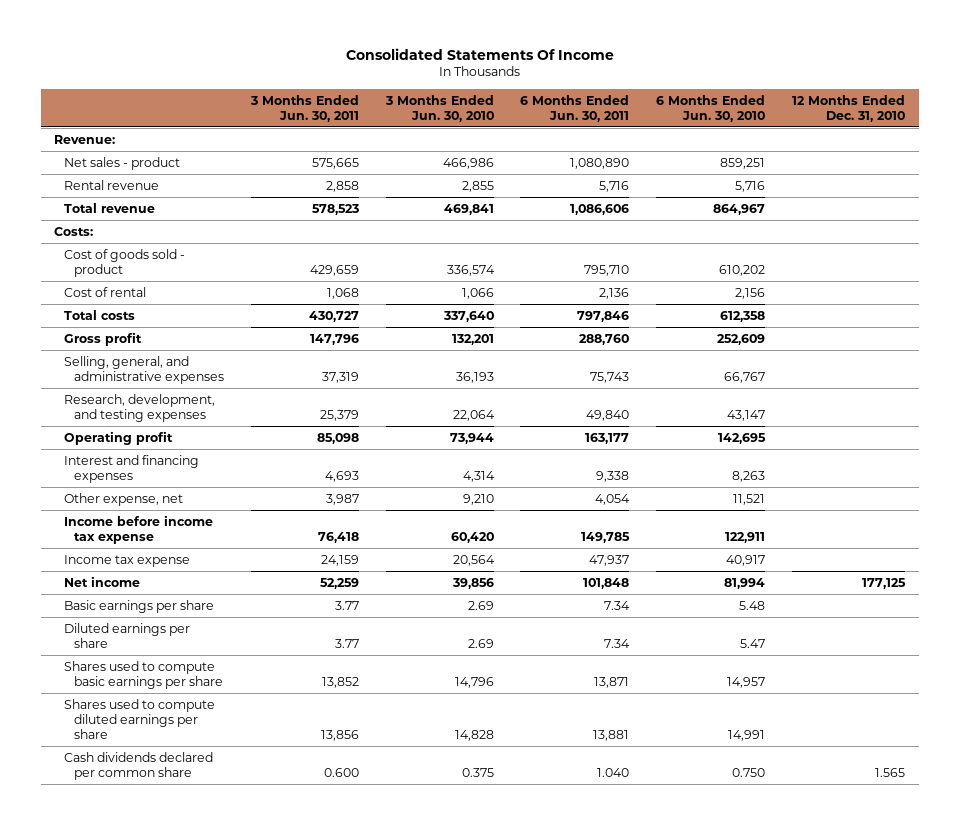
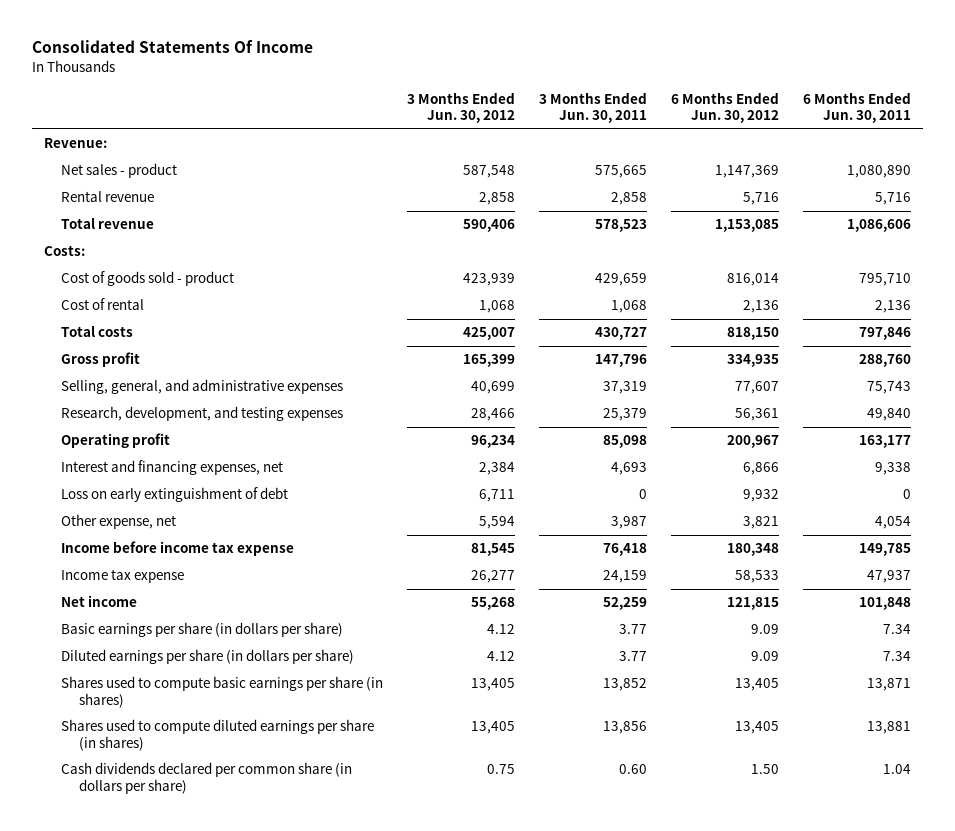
- | 3 Months Ended Jun. 30, 2011 | 3 Months Ended Jun. 30, 2010 | 6 Months Ended Jun. 30, 2011 | 6 Months Ended Jun. 30, 2010 | 12 Months Ended Dec. 31, 2010
+ | 3 Months Ended Jun. 30, 2012 | 3 Months Ended Jun. 30, 2011 | 6 Months Ended Jun. 30, 2012 | 6 Months Ended Jun. 30, 2011
- Interest and financing expenses | 4,693 | 4,314 | 9,338 | 8,263 |
+ Interest and financing expenses, net | 2,384 | 4,693 | 6,866 | 9,338
+ Loss on early extinguishment of debt | 6,711 | 0 | 9,932 | 0
- Basic earnings per share | 3.77 | 2.69 | 7.34 | 5.48 |
- Diluted earnings per share | 3.77 | 2.69 | 7.34 | 5.47 |
- Shares used to compute basic earnings per share | 13,852 | 14,796 | 13,871 | 14,957 |
- Shares used to compute diluted earnings per share | 13,856 | 14,828 | 13,881 | 14,991 |
- Cash dividends declared per common share | 0.600 | 0.375 | 1.040 | 0.750 | 1.565
+ Basic earnings per share (in dollars per share) | 4.12 | 3.77 | 9.09 | 7.34
+ Diluted earnings per share (in dollars per share) | 4.12 | 3.77 | 9.09 | 7.34
+ Shares used to compute basic earnings per share (in shares) | 13,405 | 13,852 | 13,405 | 13,871
+ Shares used to compute diluted earnings per share (in shares) | 13,405 | 13,856 | 13,405 | 13,881
+ Cash dividends declared per common share (in dollars per share) | 0.75 | 0.60 | 1.50 | 1.04

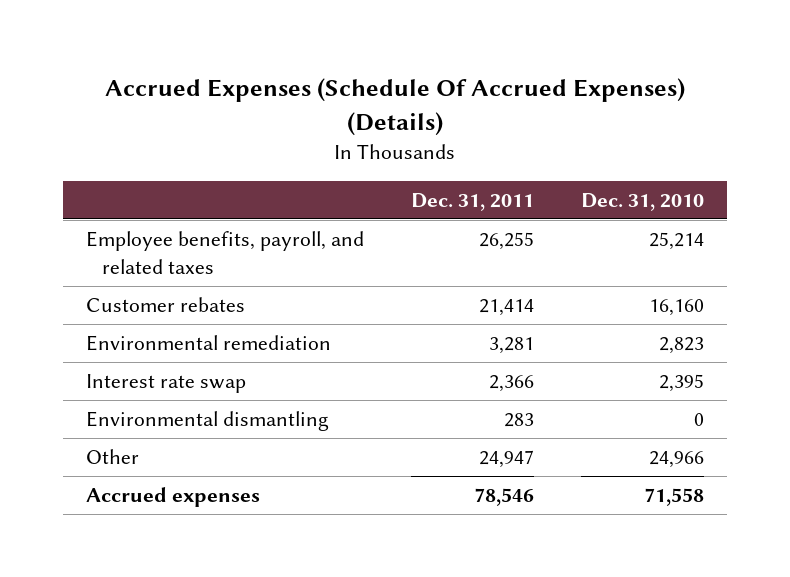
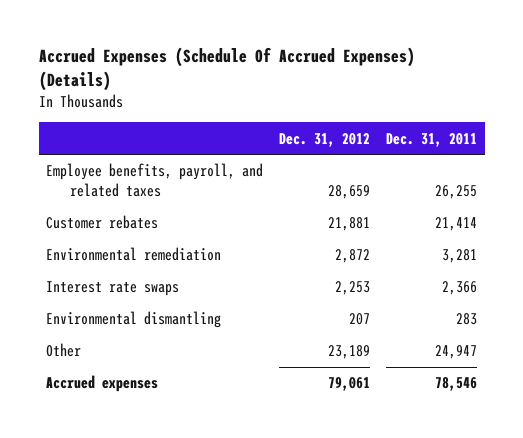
- | Dec. 31, 2011 | Dec. 31, 2010
+ | Dec. 31, 2012 | Dec. 31, 2011
- Interest rate swap | 2,366 | 2,395
+ Interest rate swaps | 2,253 | 2,366

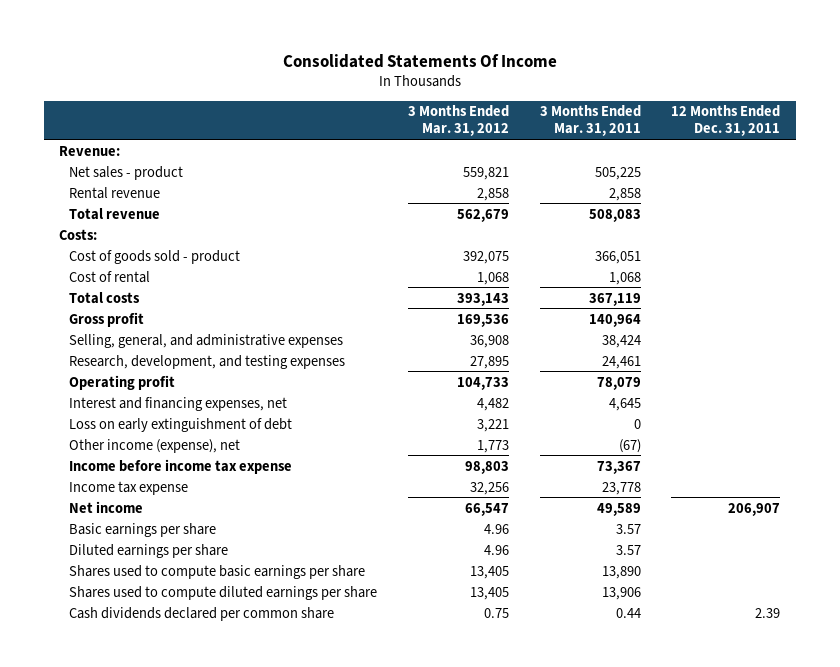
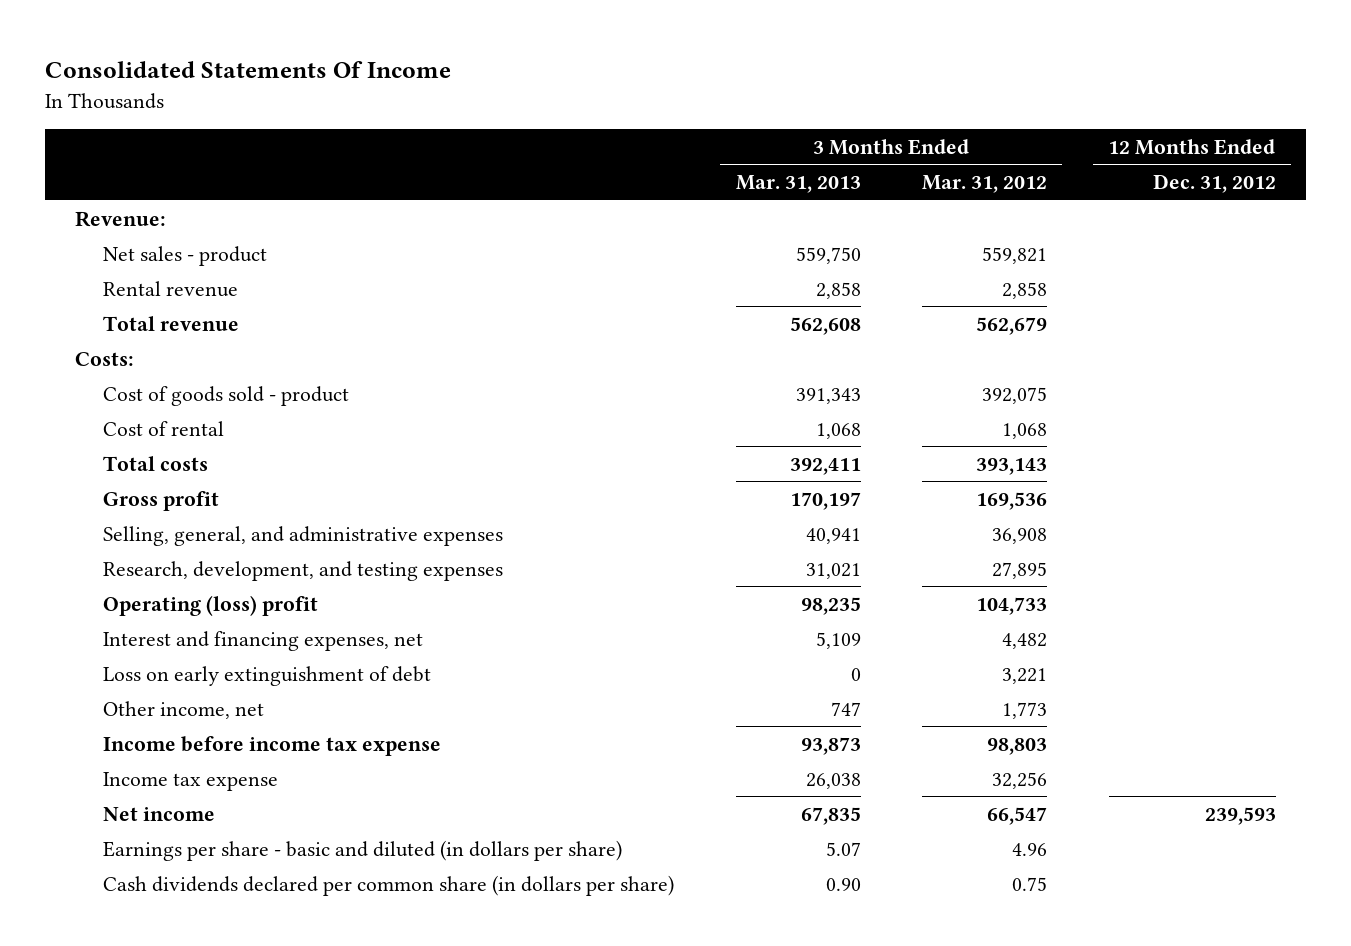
- | 3 Months Ended Mar. 31, 2012 | 3 Months Ended Mar. 31, 2011 | 12 Months Ended Dec. 31, 2011
+ | 3 Months Ended Mar. 31, 2013 | 3 Months Ended Mar. 31, 2012 | 12 Months Ended Dec. 31, 2012
- Operating profit | 104,733 | 78,079 |
+ Operating (loss) profit | 98,235 | 104,733 |
- Other income (expense), net | 1,773 | (67) |
+ Other income, net | 747 | 1,773 |
- Basic earnings per share | 4.96 | 3.57 |
- Diluted earnings per share | 4.96 | 3.57 |
- Shares used to compute basic earnings per share | 13,405 | 13,890 |
- Shares used to compute diluted earnings per share | 13,405 | 13,906 |
- Cash dividends declared per common share | 0.75 | 0.44 | 2.39
+ Earnings per share - basic and diluted (in dollars per share) | 5.07 | 4.96 |
+ Cash dividends declared per common share (in dollars per share) | 0.90 | 0.75 |

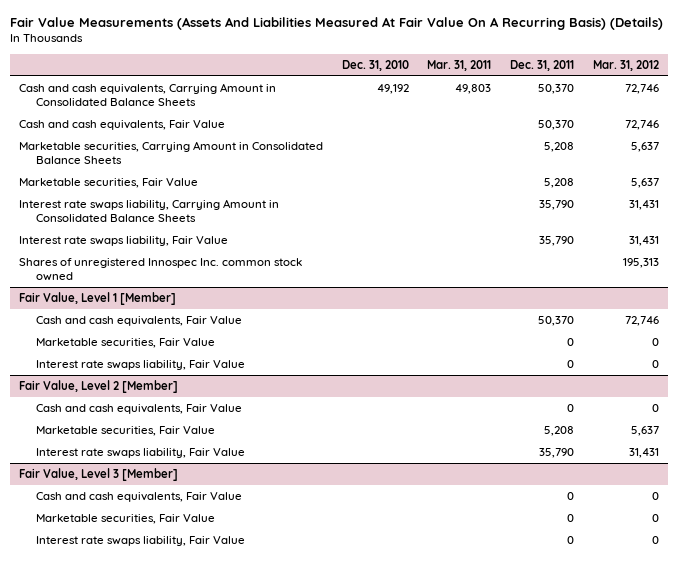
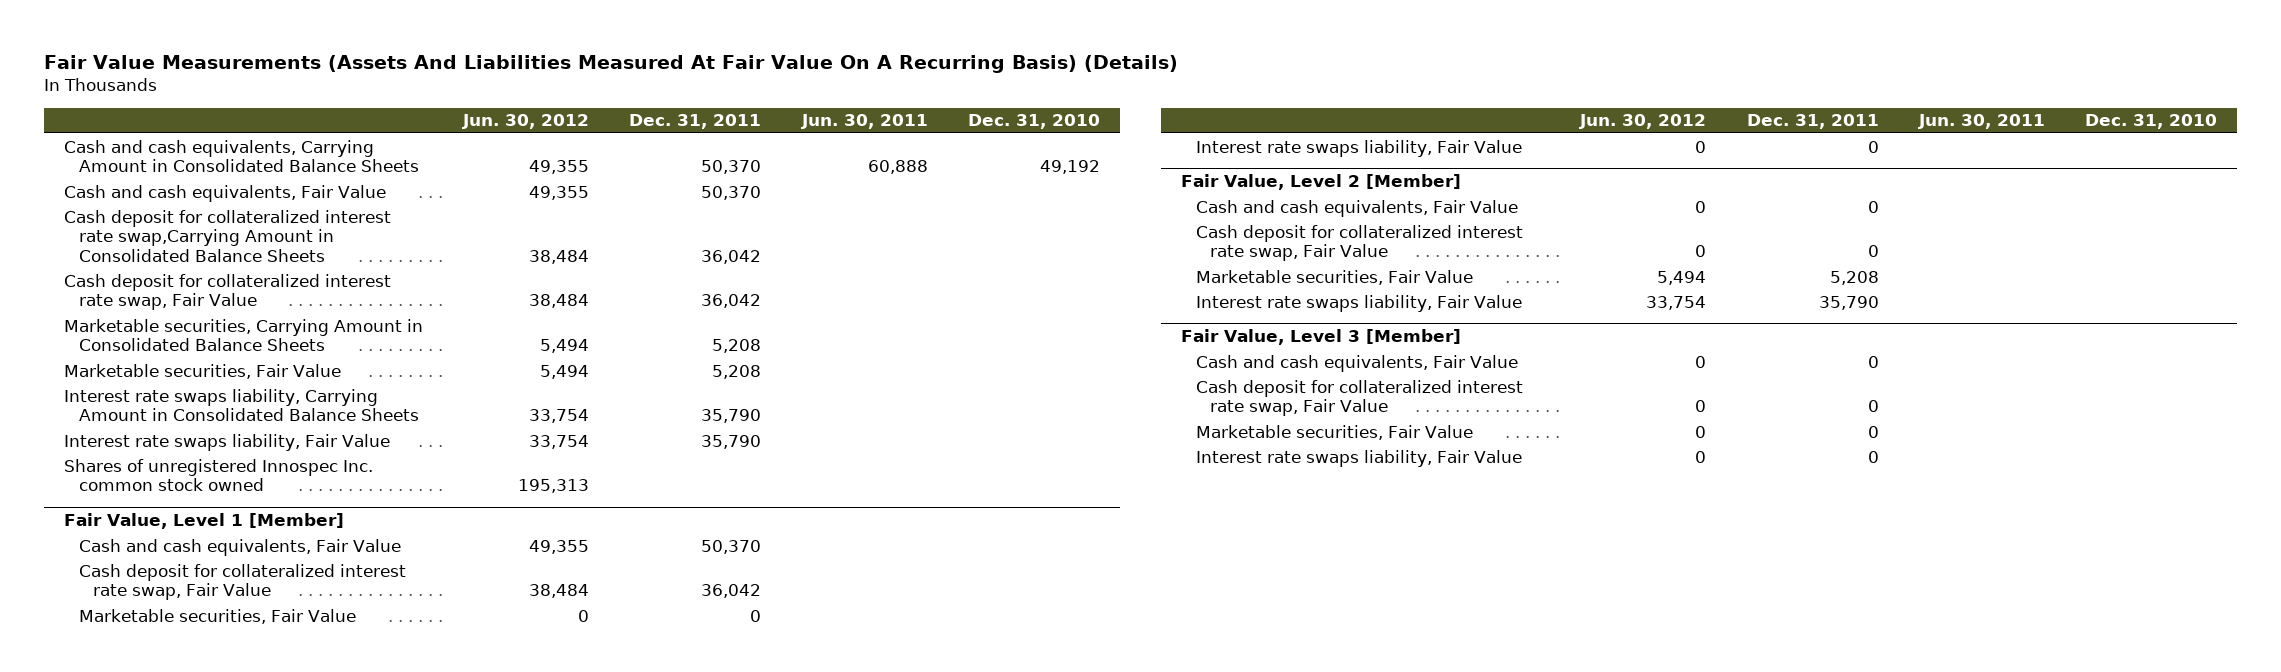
- | Dec. 31, 2010 | Mar. 31, 2011 | Dec. 31, 2011 | Mar. 31, 2012
+ | Jun. 30, 2012 | Dec. 31, 2011 | Jun. 30, 2011 | Dec. 31, 2010
+ Cash deposit for collateralized interest rate swap,Carrying Amount in Consolidated Balance Sheets | 38,484 | 36,042 | |
+ Cash deposit for collateralized interest rate swap, Fair Value | 38,484 | 36,042 | |
@ Fair Value, Level 1 [Member]
+ Cash deposit for collateralized interest rate swap, Fair Value | 38,484 | 36,042 | |
@ Fair Value, Level 2 [Member]
+ Cash deposit for collateralized interest rate swap, Fair Value | 0 | 0 | |
@ Fair Value, Level 3 [Member]
+ Cash deposit for collateralized interest rate swap, Fair Value | 0 | 0 | |

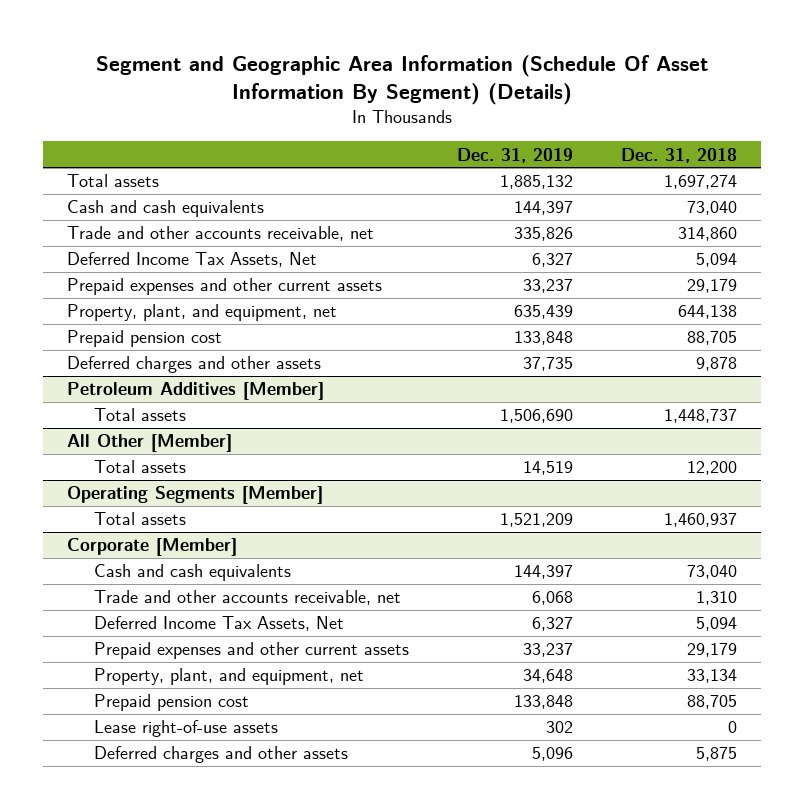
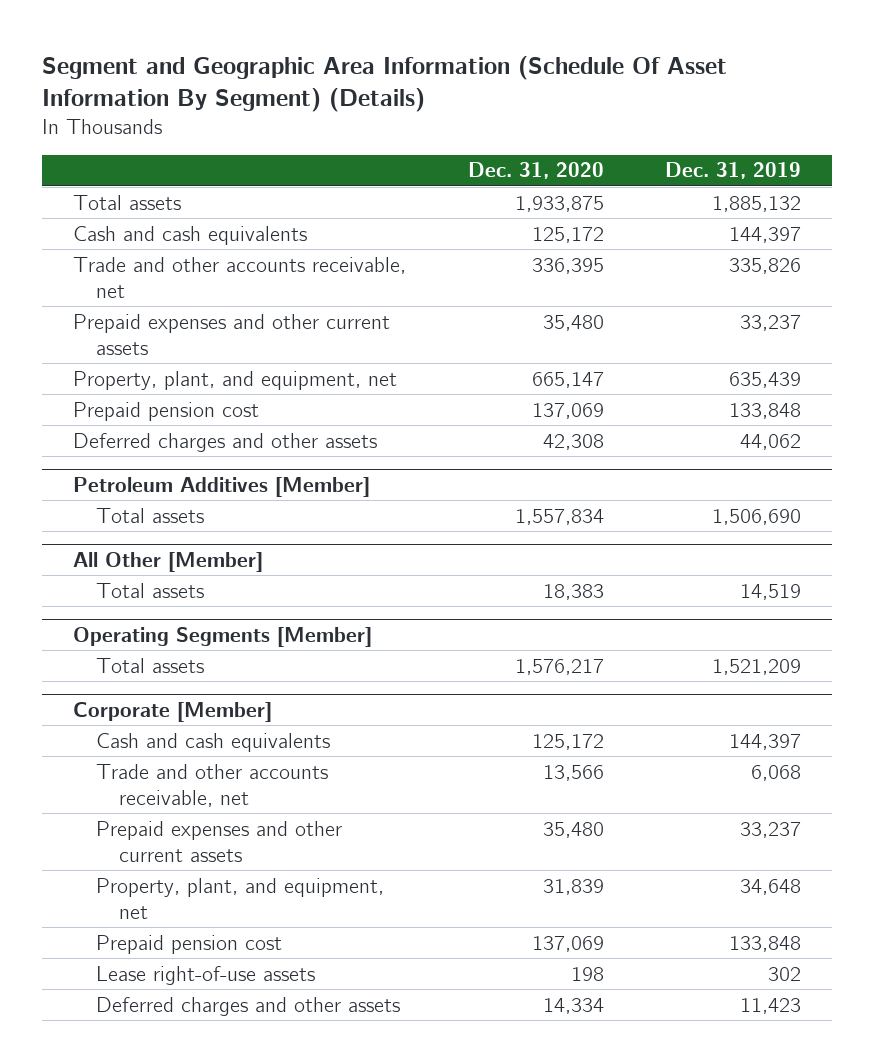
- | Dec. 31, 2019 | Dec. 31, 2018
+ | Dec. 31, 2020 | Dec. 31, 2019
- Deferred Income Tax Assets, Net | 6,327 | 5,094
- Deferred charges and other assets | 37,735 | 9,878
+ Deferred charges and other assets | 42,308 | 44,062
@ Corporate [Member]
- Deferred Income Tax Assets, Net | 6,327 | 5,094
- Deferred charges and other assets | 5,096 | 5,875
+ Deferred charges and other assets | 14,334 | 11,423

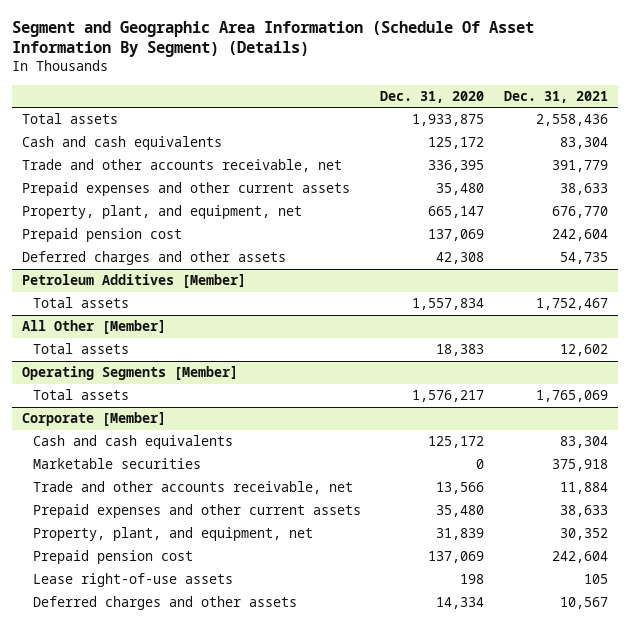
- | Dec. 31, 2020 | Dec. 31, 2019
+ | Dec. 31, 2020 | Dec. 31, 2021
@ Corporate [Member]
+ Marketable securities | 0 | 375,918

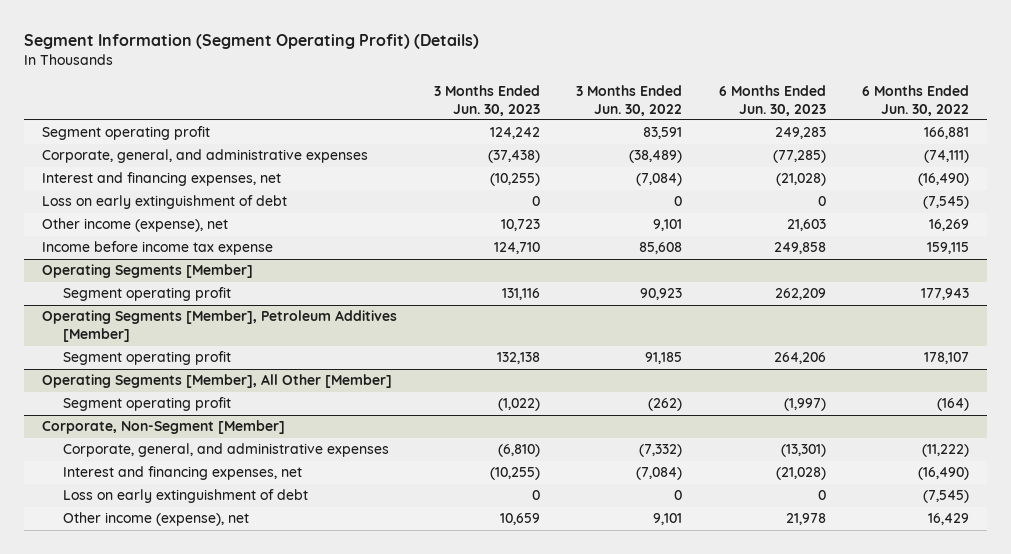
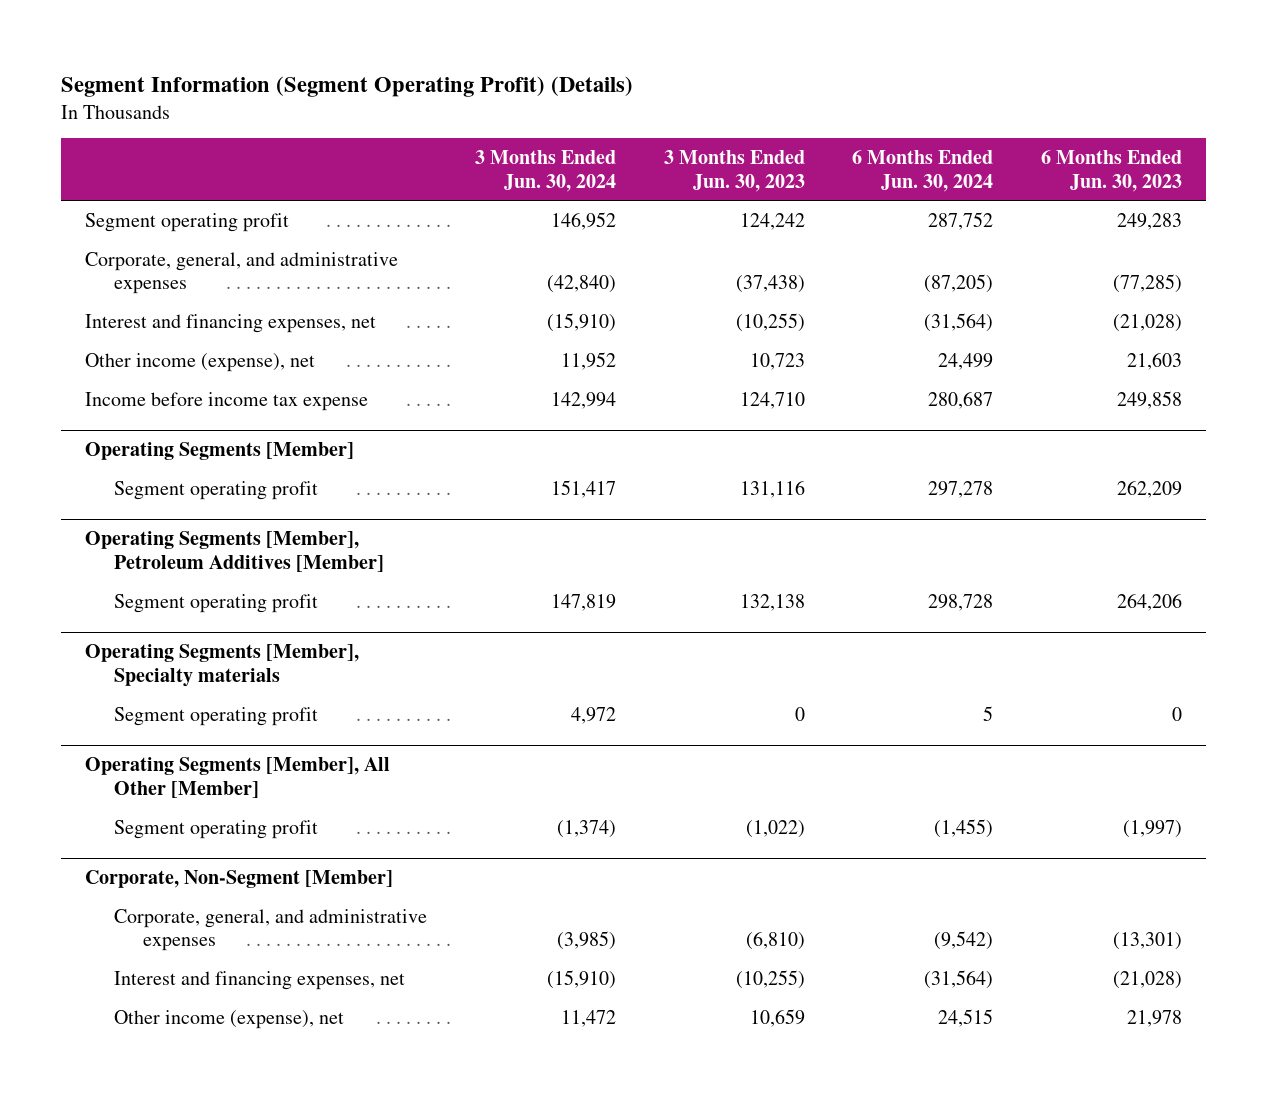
- | 3 Months Ended Jun. 30, 2023 | 3 Months Ended Jun. 30, 2022 | 6 Months Ended Jun. 30, 2023 | 6 Months Ended Jun. 30, 2022
+ | 3 Months Ended Jun. 30, 2024 | 3 Months Ended Jun. 30, 2023 | 6 Months Ended Jun. 30, 2024 | 6 Months Ended Jun. 30, 2023
- Loss on early extinguishment of debt | 0 | 0 | 0 | (7,545)
+ Operating Segments [Member], Specialty materials
+ Segment operating profit | 4,972 | 0 | 5 | 0
@ Corporate, Non-Segment [Member]
- Loss on early extinguishment of debt | 0 | 0 | 0 | (7,545)

